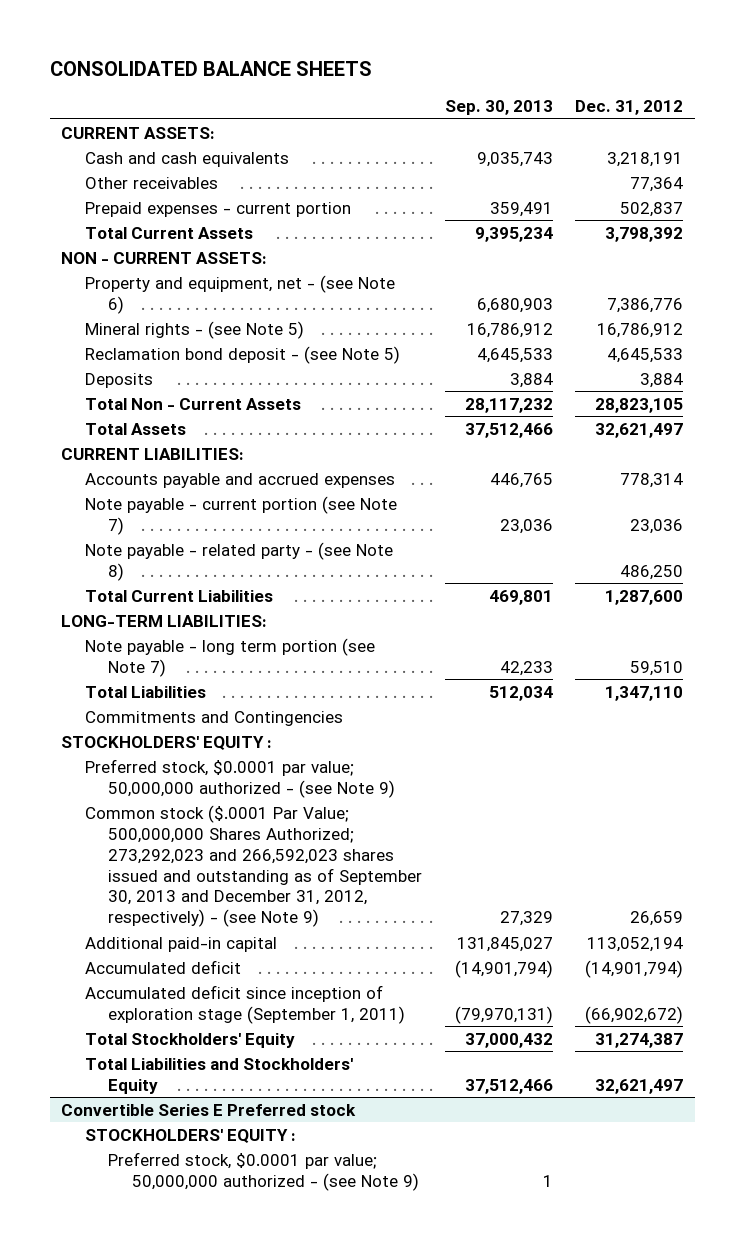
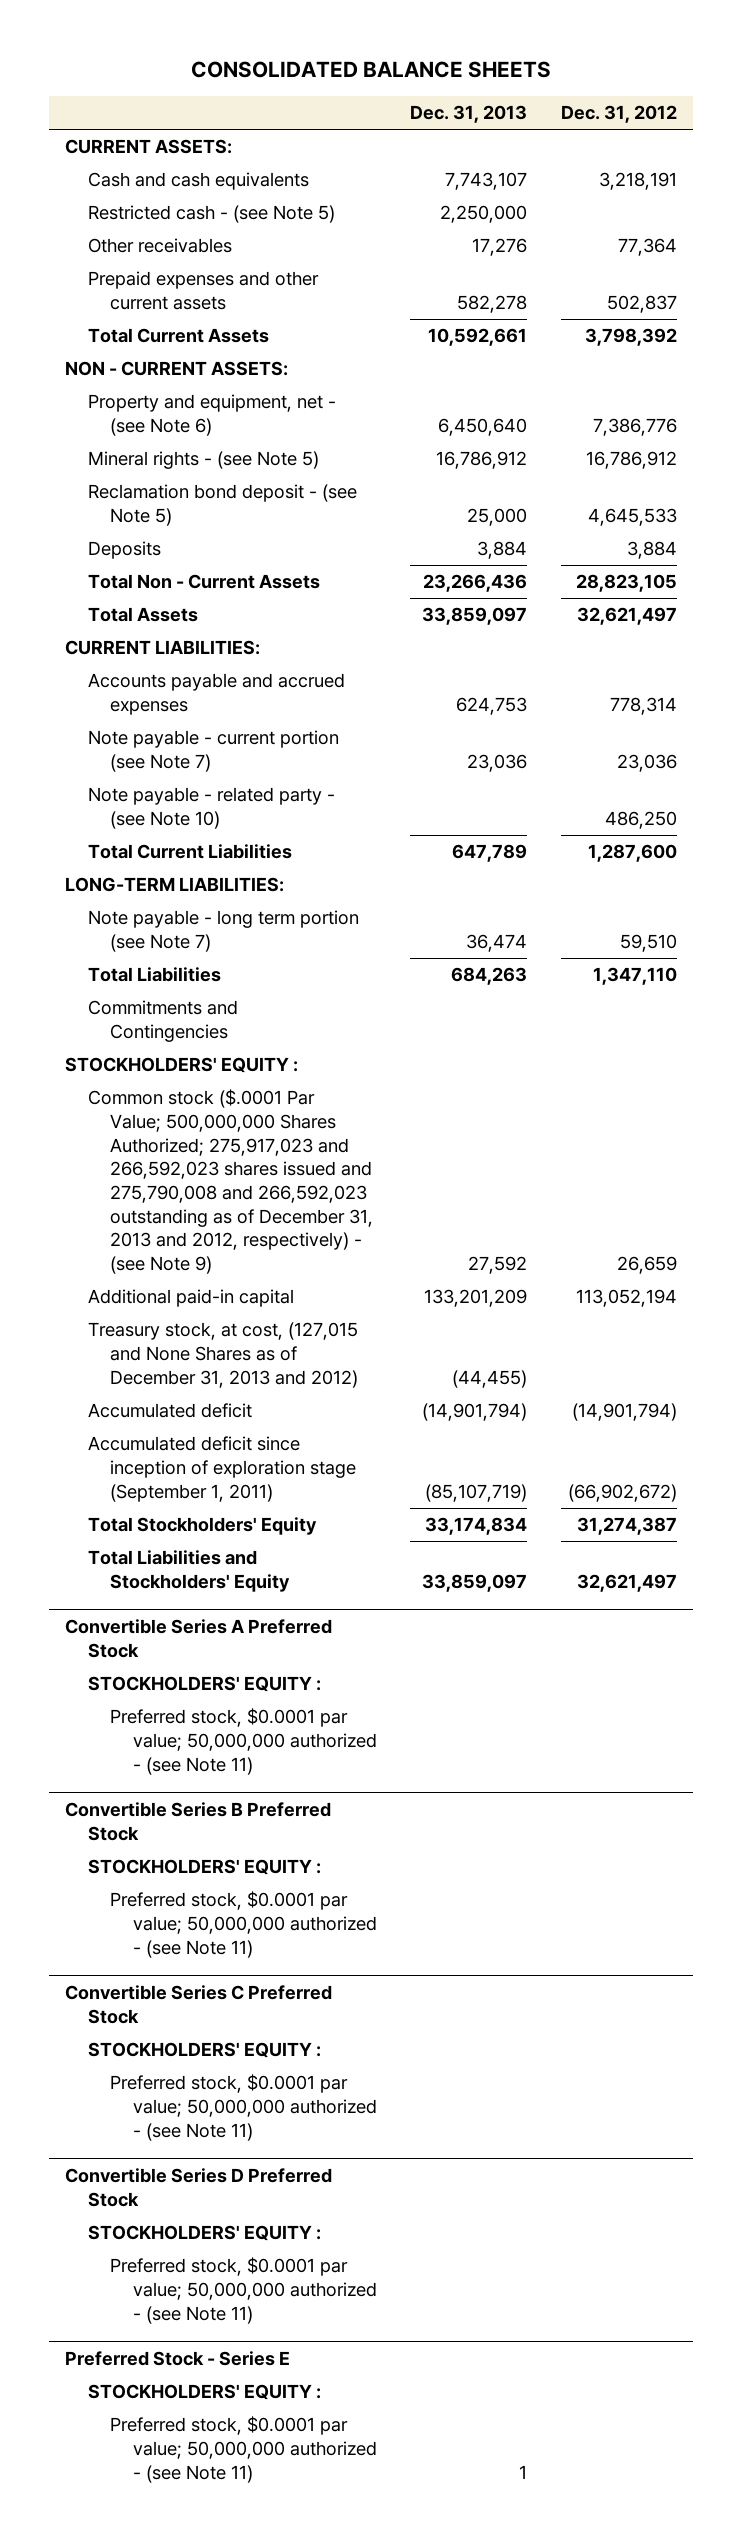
- | Sep. 30, 2013 | Dec. 31, 2012
+ | Dec. 31, 2013 | Dec. 31, 2012
+ Restricted cash - (see Note 5) | 2,250,000 |
- Prepaid expenses - current portion | 359,491 | 502,837
+ Prepaid expenses and other current assets | 582,278 | 502,837
- Note payable - related party - (see Note 8) | | 486,250
+ Note payable - related party - (see Note 10) | | 486,250
- Preferred stock, $0.0001 par value; 50,000,000 authorized - (see Note 9)
- Common stock ($.0001 Par Value; 500,000,000 Shares Authorized; 273,292,023 and 266,592,023 shares issued and outstanding as of September 30, 2013 and December 31, 2012, respectively) - (see Note 9) | 27,329 | 26,659
+ Common stock ($.0001 Par Value; 500,000,000 Shares Authorized; 275,917,023 and 266,592,023 shares issued and 275,790,008 and 266,592,023 outstanding as of December 31, 2013 and 2012, respectively) - (see Note 9) | 27,592 | 26,659
+ Treasury stock, at cost, (127,015 and None Shares as of December 31, 2013 and 2012) | (44,455) |
- Convertible Series E Preferred stock
+ Convertible Series A Preferred Stock
- Preferred stock, $0.0001 par value; 50,000,000 authorized - (see Note 9) | 1 |
+ Preferred stock, $0.0001 par value; 50,000,000 authorized - (see Note 11)
+ Convertible Series B Preferred Stock
+ STOCKHOLDERS' EQUITY :
+ Preferred stock, $0.0001 par value; 50,000,000 authorized - (see Note 11)
+ Convertible Series C Preferred Stock
+ STOCKHOLDERS' EQUITY :
+ Preferred stock, $0.0001 par value; 50,000,000 authorized - (see Note 11)
+ Convertible Series D Preferred Stock
+ STOCKHOLDERS' EQUITY :
+ Preferred stock, $0.0001 par value; 50,000,000 authorized - (see Note 11)
+ Preferred Stock - Series E
+ STOCKHOLDERS' EQUITY :
+ Preferred stock, $0.0001 par value; 50,000,000 authorized - (see Note 11) | 1 |

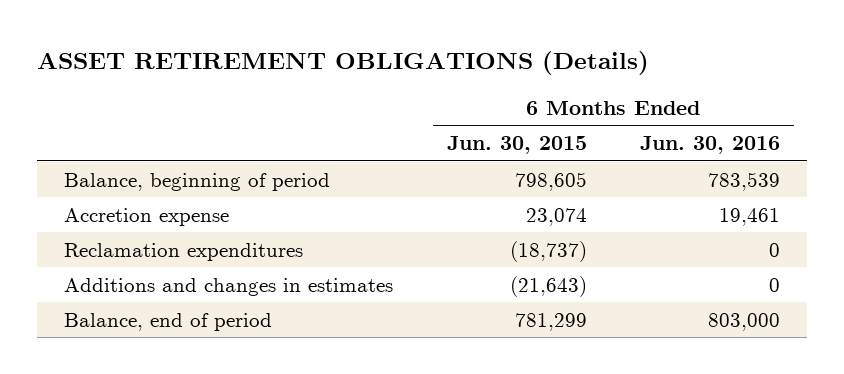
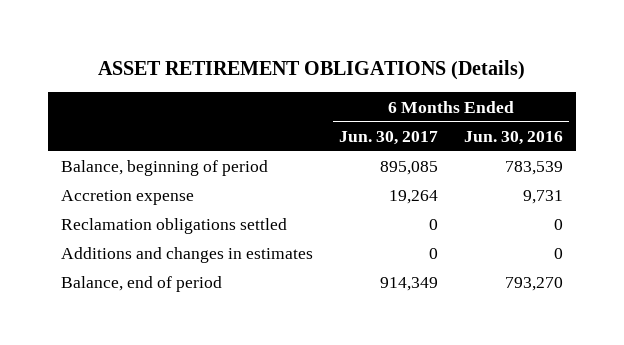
- | 6 Months Ended Jun. 30, 2015 | 6 Months Ended Jun. 30, 2016
+ | 6 Months Ended Jun. 30, 2017 | 6 Months Ended Jun. 30, 2016
- Accretion expense | 23,074 | 19,461
- Reclamation expenditures | (18,737) | 0
+ Accretion expense | 19,264 | 9,731
+ Reclamation obligations settled | 0 | 0
- Balance, end of period | 781,299 | 803,000
+ Balance, end of period | 914,349 | 793,270

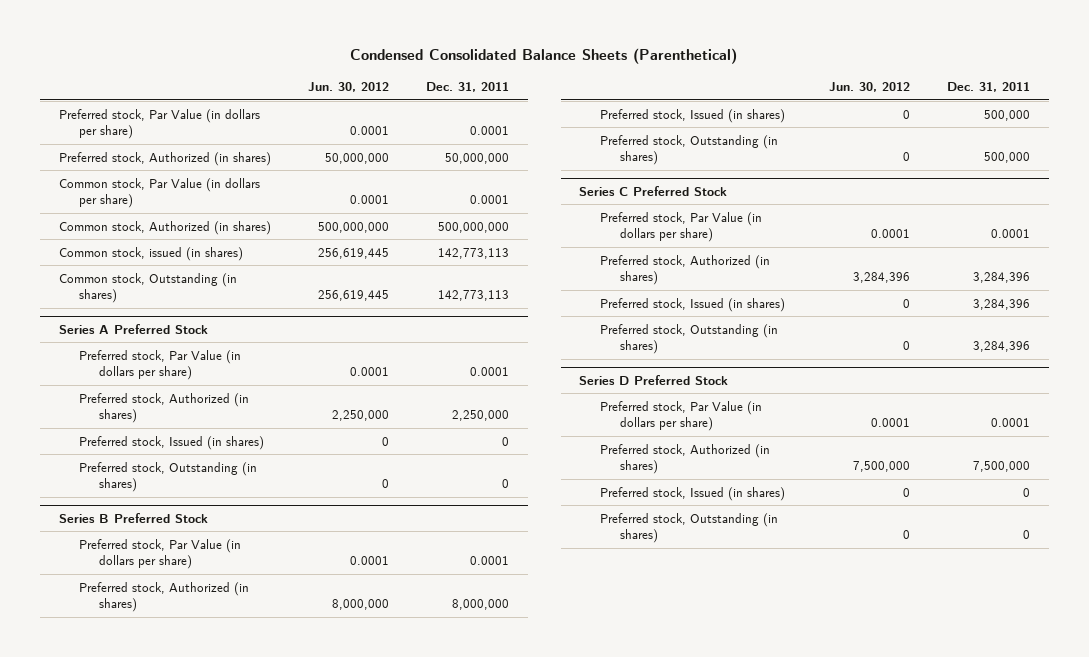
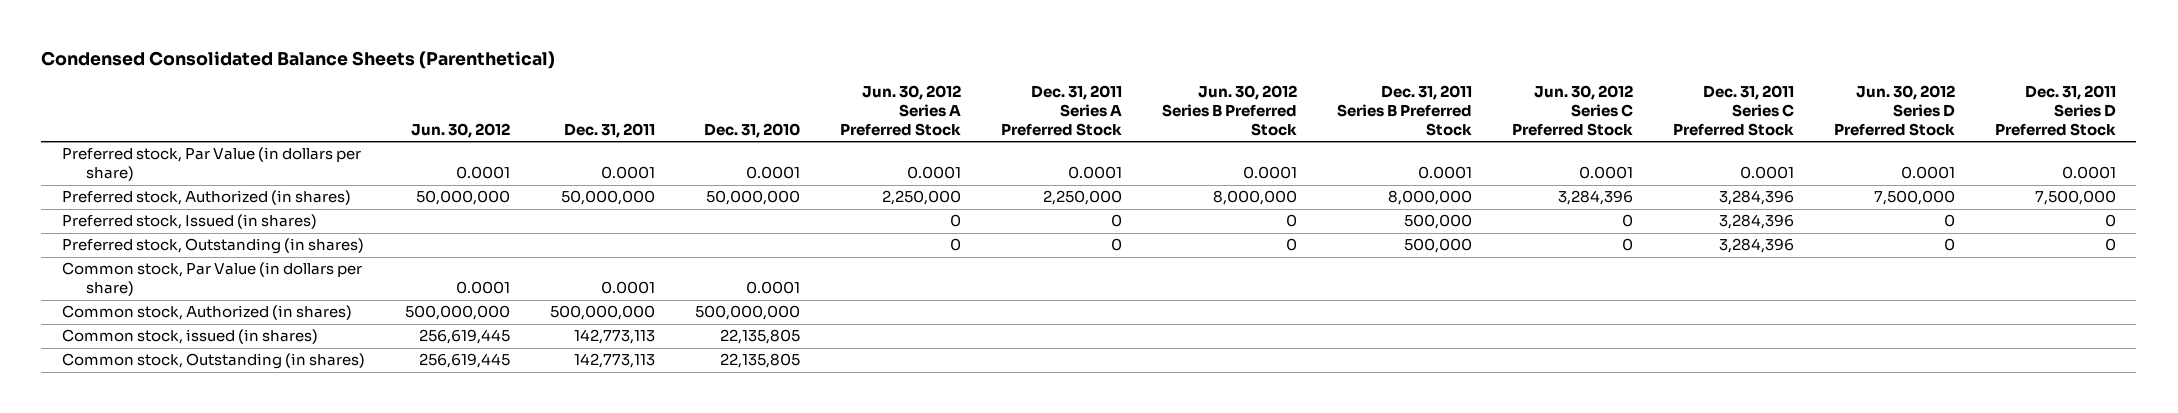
- | Jun. 30, 2012 | Dec. 31, 2011
+ | Jun. 30, 2012 | Dec. 31, 2011 | Dec. 31, 2010 | Jun. 30, 2012 Series A Preferred Stock | Dec. 31, 2011 Series A Preferred Stock | Jun. 30, 2012 Series B Preferred Stock | Dec. 31, 2011 Series B Preferred Stock | Jun. 30, 2012 Series C Preferred Stock | Dec. 31, 2011 Series C Preferred Stock | Jun. 30, 2012 Series D Preferred Stock | Dec. 31, 2011 Series D Preferred Stock
+ Preferred stock, Issued (in shares) | | | | 0 | 0 | 0 | 500,000 | 0 | 3,284,396 | 0 | 0
+ Preferred stock, Outstanding (in shares) | | | | 0 | 0 | 0 | 500,000 | 0 | 3,284,396 | 0 | 0
- Series A Preferred Stock
- Preferred stock, Par Value (in dollars per share) | 0.0001 | 0.0001
- Preferred stock, Authorized (in shares) | 2,250,000 | 2,250,000
- Preferred stock, Issued (in shares) | 0 | 0
- Preferred stock, Outstanding (in shares) | 0 | 0
- Series B Preferred Stock
- Preferred stock, Par Value (in dollars per share) | 0.0001 | 0.0001
- Preferred stock, Authorized (in shares) | 8,000,000 | 8,000,000
- Preferred stock, Issued (in shares) | 0 | 500,000
- Preferred stock, Outstanding (in shares) | 0 | 500,000
- Series C Preferred Stock
- Preferred stock, Par Value (in dollars per share) | 0.0001 | 0.0001
- Preferred stock, Authorized (in shares) | 3,284,396 | 3,284,396
- Preferred stock, Issued (in shares) | 0 | 3,284,396
- Preferred stock, Outstanding (in shares) | 0 | 3,284,396
- Series D Preferred Stock
- Preferred stock, Par Value (in dollars per share) | 0.0001 | 0.0001
- Preferred stock, Authorized (in shares) | 7,500,000 | 7,500,000
- Preferred stock, Issued (in shares) | 0 | 0
- Preferred stock, Outstanding (in shares) | 0 | 0

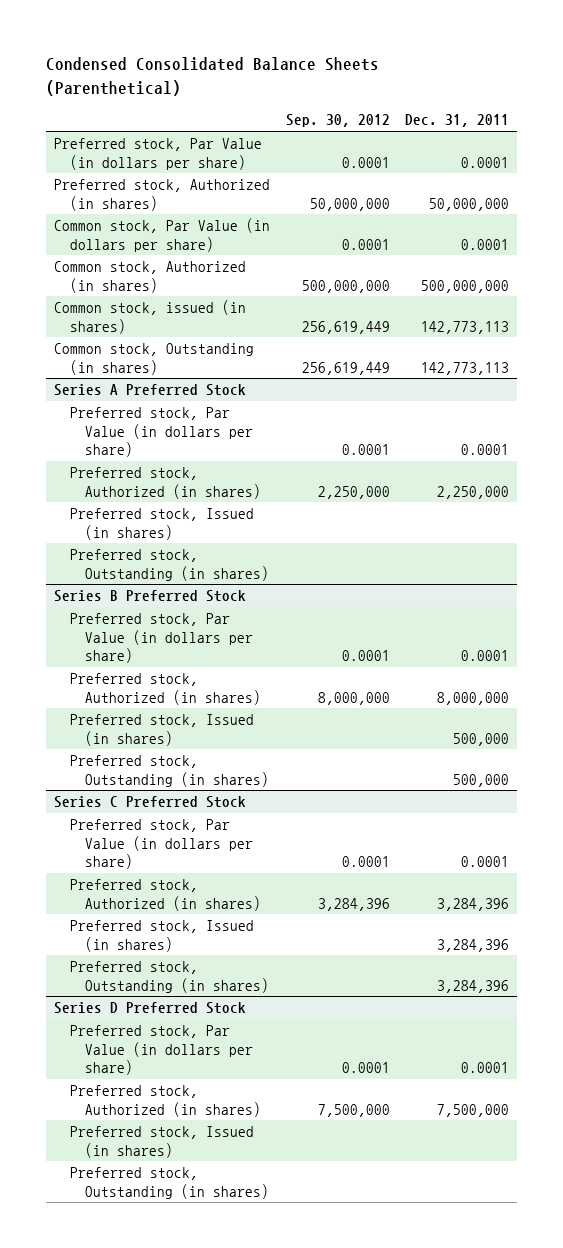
- | Jun. 30, 2012 | Dec. 31, 2011 | Dec. 31, 2010 | Jun. 30, 2012 Series A Preferred Stock | Dec. 31, 2011 Series A Preferred Stock | Jun. 30, 2012 Series B Preferred Stock | Dec. 31, 2011 Series B Preferred Stock | Jun. 30, 2012 Series C Preferred Stock | Dec. 31, 2011 Series C Preferred Stock | Jun. 30, 2012 Series D Preferred Stock | Dec. 31, 2011 Series D Preferred Stock
+ | Sep. 30, 2012 | Dec. 31, 2011
- Preferred stock, Issued (in shares) | | | | 0 | 0 | 0 | 500,000 | 0 | 3,284,396 | 0 | 0
- Preferred stock, Outstanding (in shares) | | | | 0 | 0 | 0 | 500,000 | 0 | 3,284,396 | 0 | 0
+ Series A Preferred Stock
+ Preferred stock, Par Value (in dollars per share) | 0.0001 | 0.0001
+ Preferred stock, Authorized (in shares) | 2,250,000 | 2,250,000
+ Preferred stock, Issued (in shares)
+ Preferred stock, Outstanding (in shares)
+ Series B Preferred Stock
+ Preferred stock, Par Value (in dollars per share) | 0.0001 | 0.0001
+ Preferred stock, Authorized (in shares) | 8,000,000 | 8,000,000
+ Preferred stock, Issued (in shares) | | 500,000
+ Preferred stock, Outstanding (in shares) | | 500,000
+ Series C Preferred Stock
+ Preferred stock, Par Value (in dollars per share) | 0.0001 | 0.0001
+ Preferred stock, Authorized (in shares) | 3,284,396 | 3,284,396
+ Preferred stock, Issued (in shares) | | 3,284,396
+ Preferred stock, Outstanding (in shares) | | 3,284,396
+ Series D Preferred Stock
+ Preferred stock, Par Value (in dollars per share) | 0.0001 | 0.0001
+ Preferred stock, Authorized (in shares) | 7,500,000 | 7,500,000
+ Preferred stock, Issued (in shares)
+ Preferred stock, Outstanding (in shares)

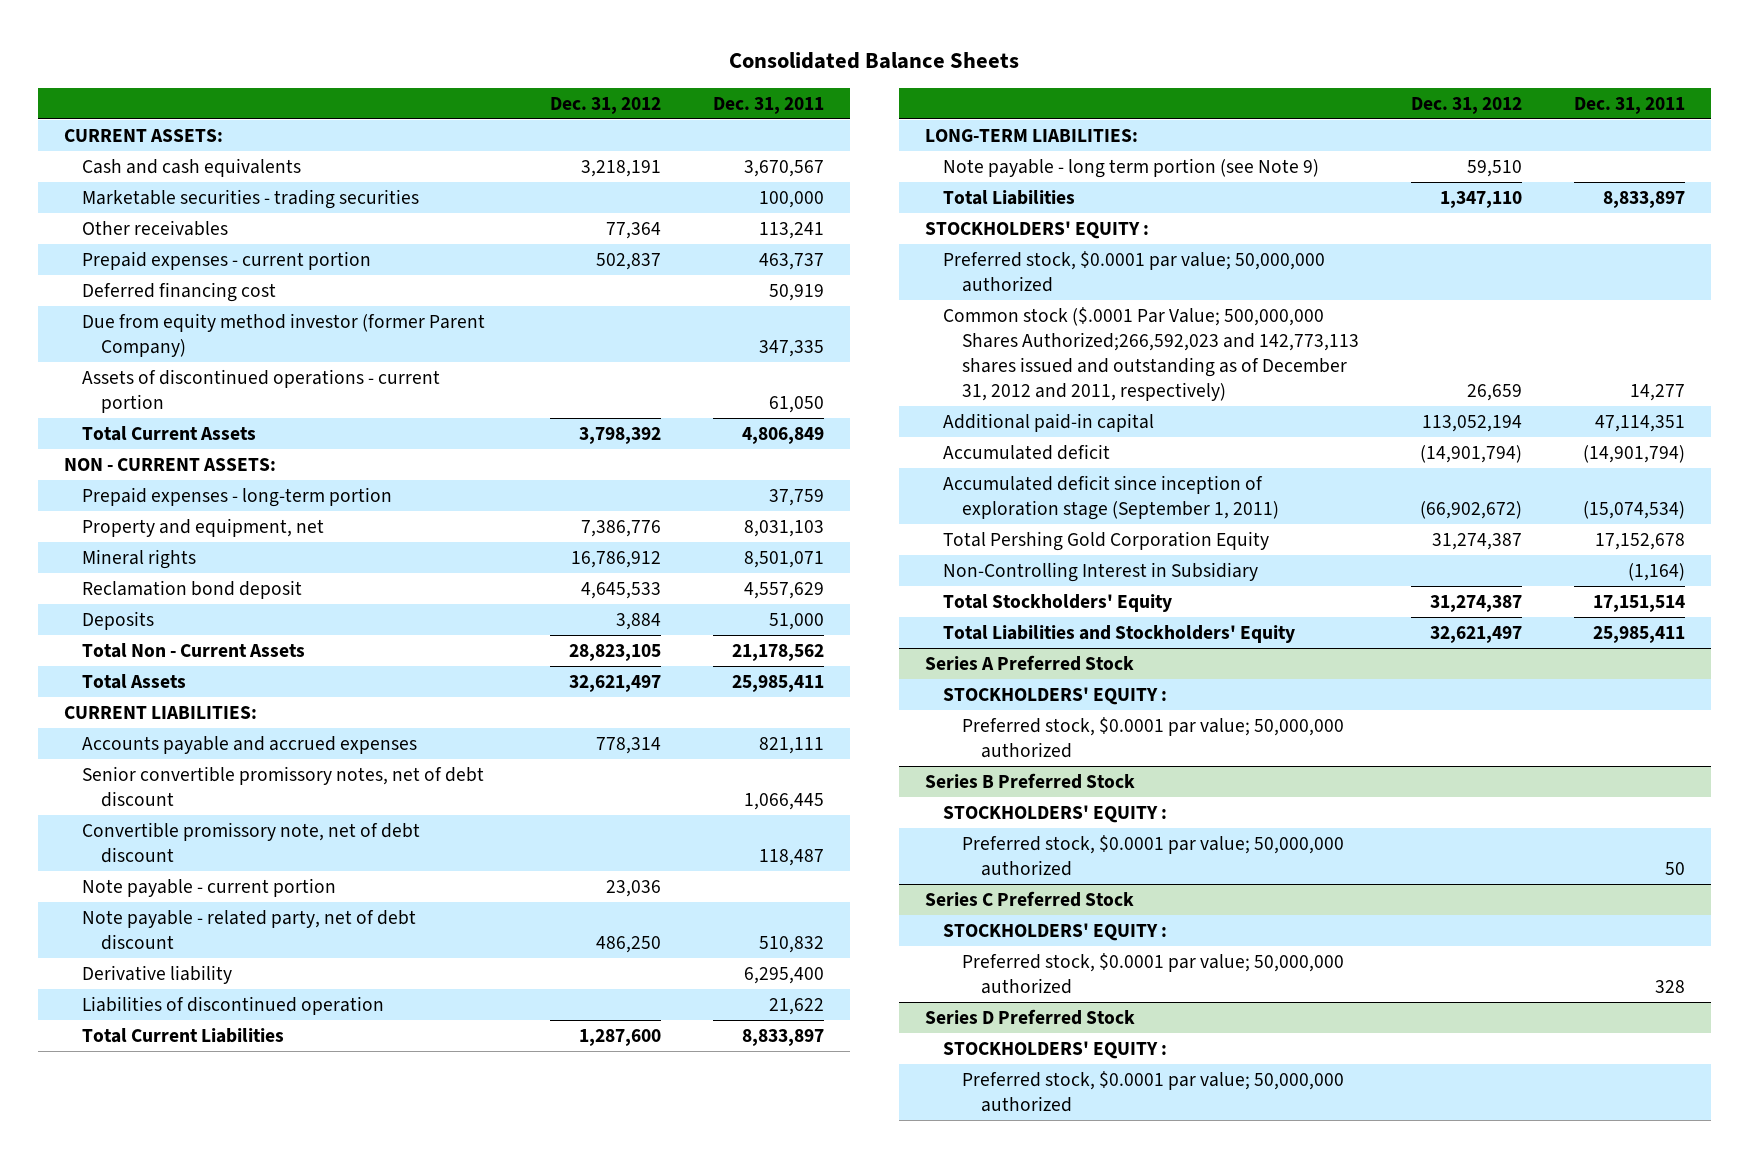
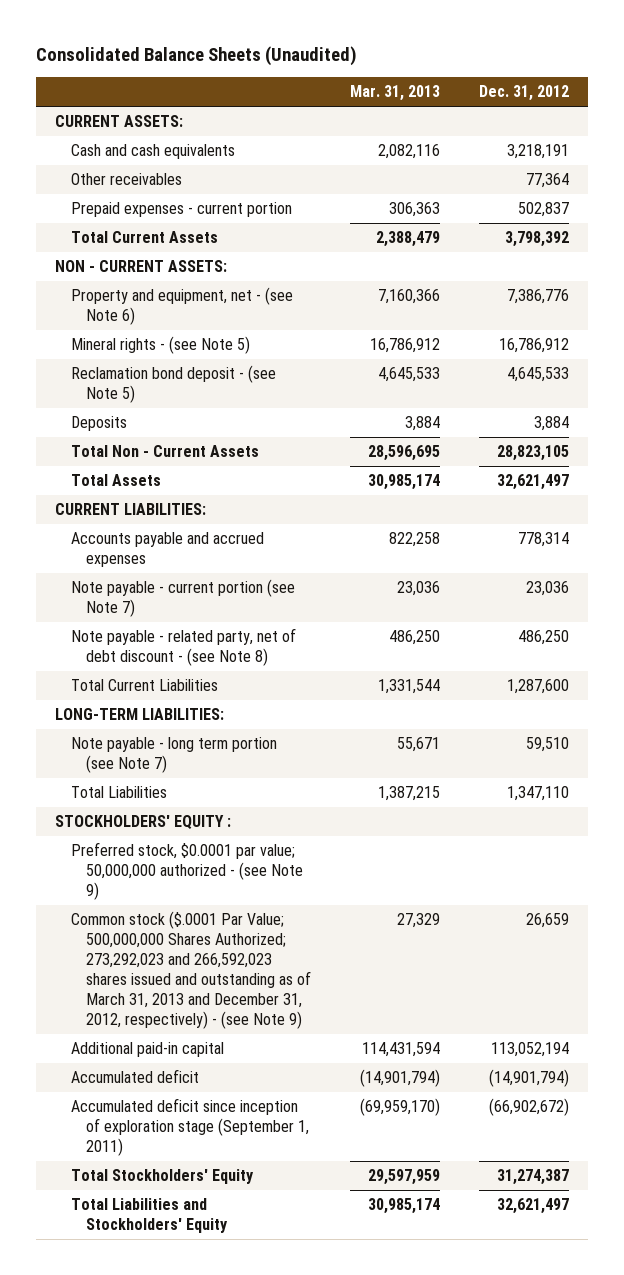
- Consolidated Balance Sheets
+ Consolidated Balance Sheets (Unaudited)
- | Dec. 31, 2012 | Dec. 31, 2011
+ | Mar. 31, 2013 | Dec. 31, 2012
- Marketable securities - trading securities | | 100,000
- Deferred financing cost | | 50,919
- Due from equity method investor (former Parent Company) | | 347,335
- Assets of discontinued operations - current portion | | 61,050
- Prepaid expenses - long-term portion | | 37,759
- Property and equipment, net | 7,386,776 | 8,031,103
- Mineral rights | 16,786,912 | 8,501,071
- Reclamation bond deposit | 4,645,533 | 4,557,629
+ Property and equipment, net - (see Note 6) | 7,160,366 | 7,386,776
+ Mineral rights - (see Note 5) | 16,786,912 | 16,786,912
+ Reclamation bond deposit - (see Note 5) | 4,645,533 | 4,645,533
- Senior convertible promissory notes, net of debt discount | | 1,066,445
- Convertible promissory note, net of debt discount | | 118,487
- Note payable - current portion | 23,036 |
- Note payable - related party, net of debt discount | 486,250 | 510,832
- Derivative liability | | 6,295,400
- Liabilities of discontinued operation | | 21,622
+ Note payable - current portion (see Note 7) | 23,036 | 23,036
+ Note payable - related party, net of debt discount - (see Note 8) | 486,250 | 486,250
- Note payable - long term portion (see Note 9) | 59,510 |
+ Note payable - long term portion (see Note 7) | 55,671 | 59,510
- Preferred stock, $0.0001 par value; 50,000,000 authorized
- Common stock ($.0001 Par Value; 500,000,000 Shares Authorized;266,592,023 and 142,773,113 shares issued and outstanding as of December 31, 2012 and 2011, respectively) | 26,659 | 14,277
+ Preferred stock, $0.0001 par value; 50,000,000 authorized - (see Note 9)
+ Common stock ($.0001 Par Value; 500,000,000 Shares Authorized; 273,292,023 and 266,592,023 shares issued and outstanding as of March 31, 2013 and December 31, 2012, respectively) - (see Note 9) | 27,329 | 26,659
- Total Pershing Gold Corporation Equity | 31,274,387 | 17,152,678
- Non-Controlling Interest in Subsidiary | | (1,164)
- Series A Preferred Stock
- STOCKHOLDERS' EQUITY :
- Preferred stock, $0.0001 par value; 50,000,000 authorized
- Series B Preferred Stock
- STOCKHOLDERS' EQUITY :
- Preferred stock, $0.0001 par value; 50,000,000 authorized | | 50
- Series C Preferred Stock
- STOCKHOLDERS' EQUITY :
- Preferred stock, $0.0001 par value; 50,000,000 authorized | | 328
- Series D Preferred Stock
- STOCKHOLDERS' EQUITY :
- Preferred stock, $0.0001 par value; 50,000,000 authorized

